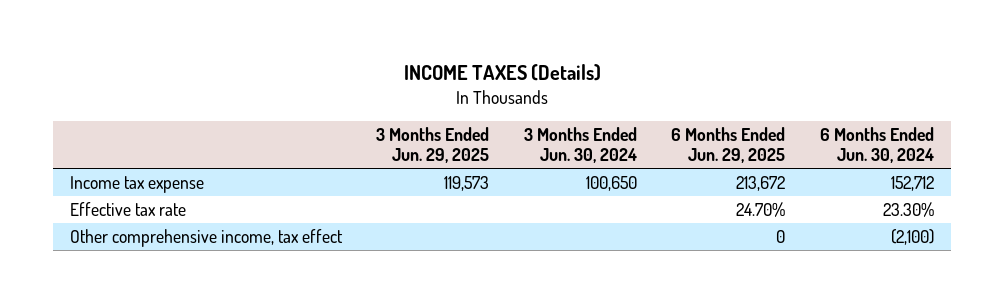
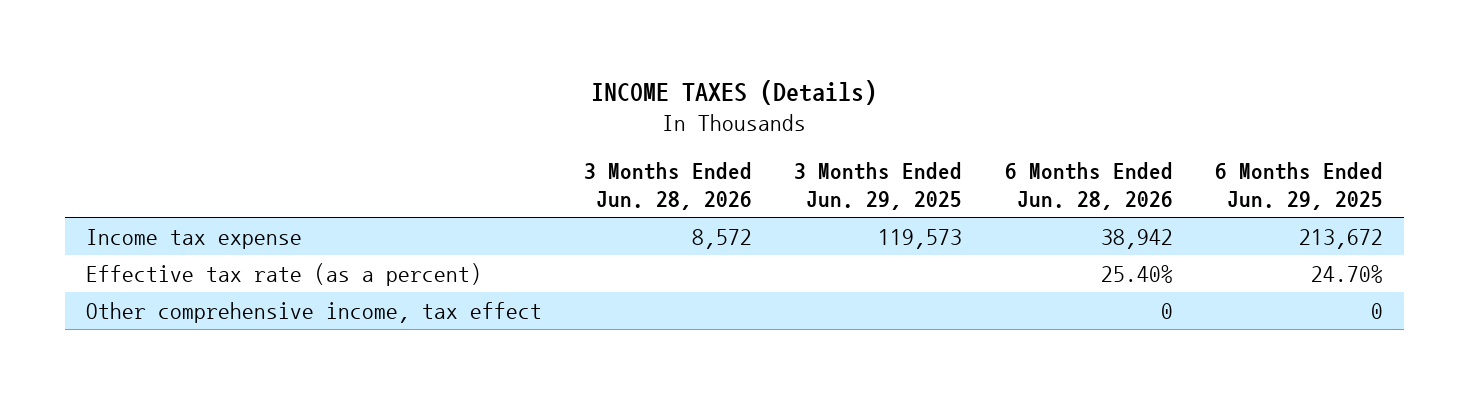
- | 3 Months Ended Jun. 29, 2025 | 3 Months Ended Jun. 30, 2024 | 6 Months Ended Jun. 29, 2025 | 6 Months Ended Jun. 30, 2024
+ | 3 Months Ended Jun. 28, 2026 | 3 Months Ended Jun. 29, 2025 | 6 Months Ended Jun. 28, 2026 | 6 Months Ended Jun. 29, 2025
- Effective tax rate | | | 24.70% | 23.30%
+ Effective tax rate (as a percent) | | | 25.40% | 24.70%

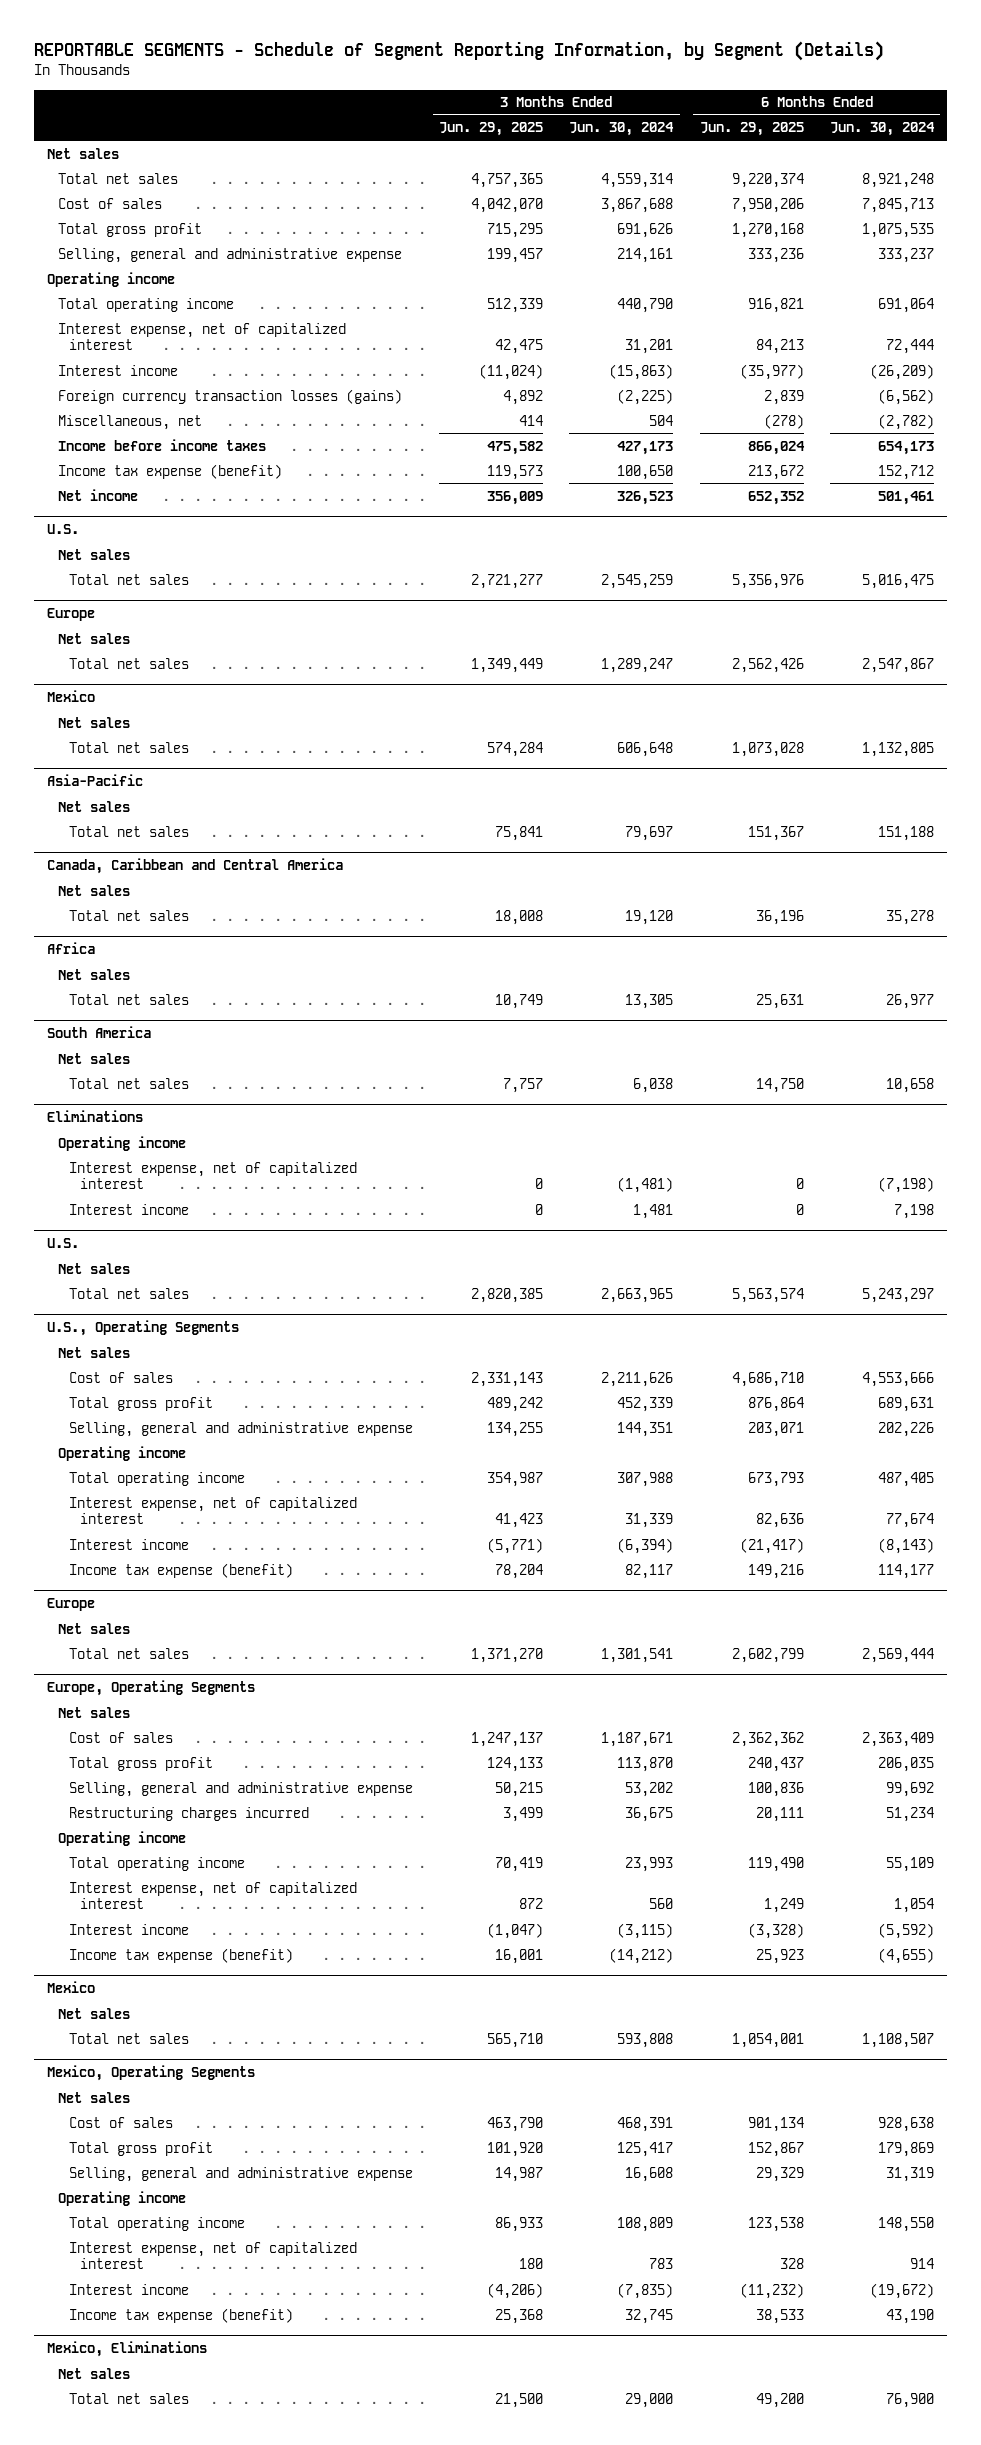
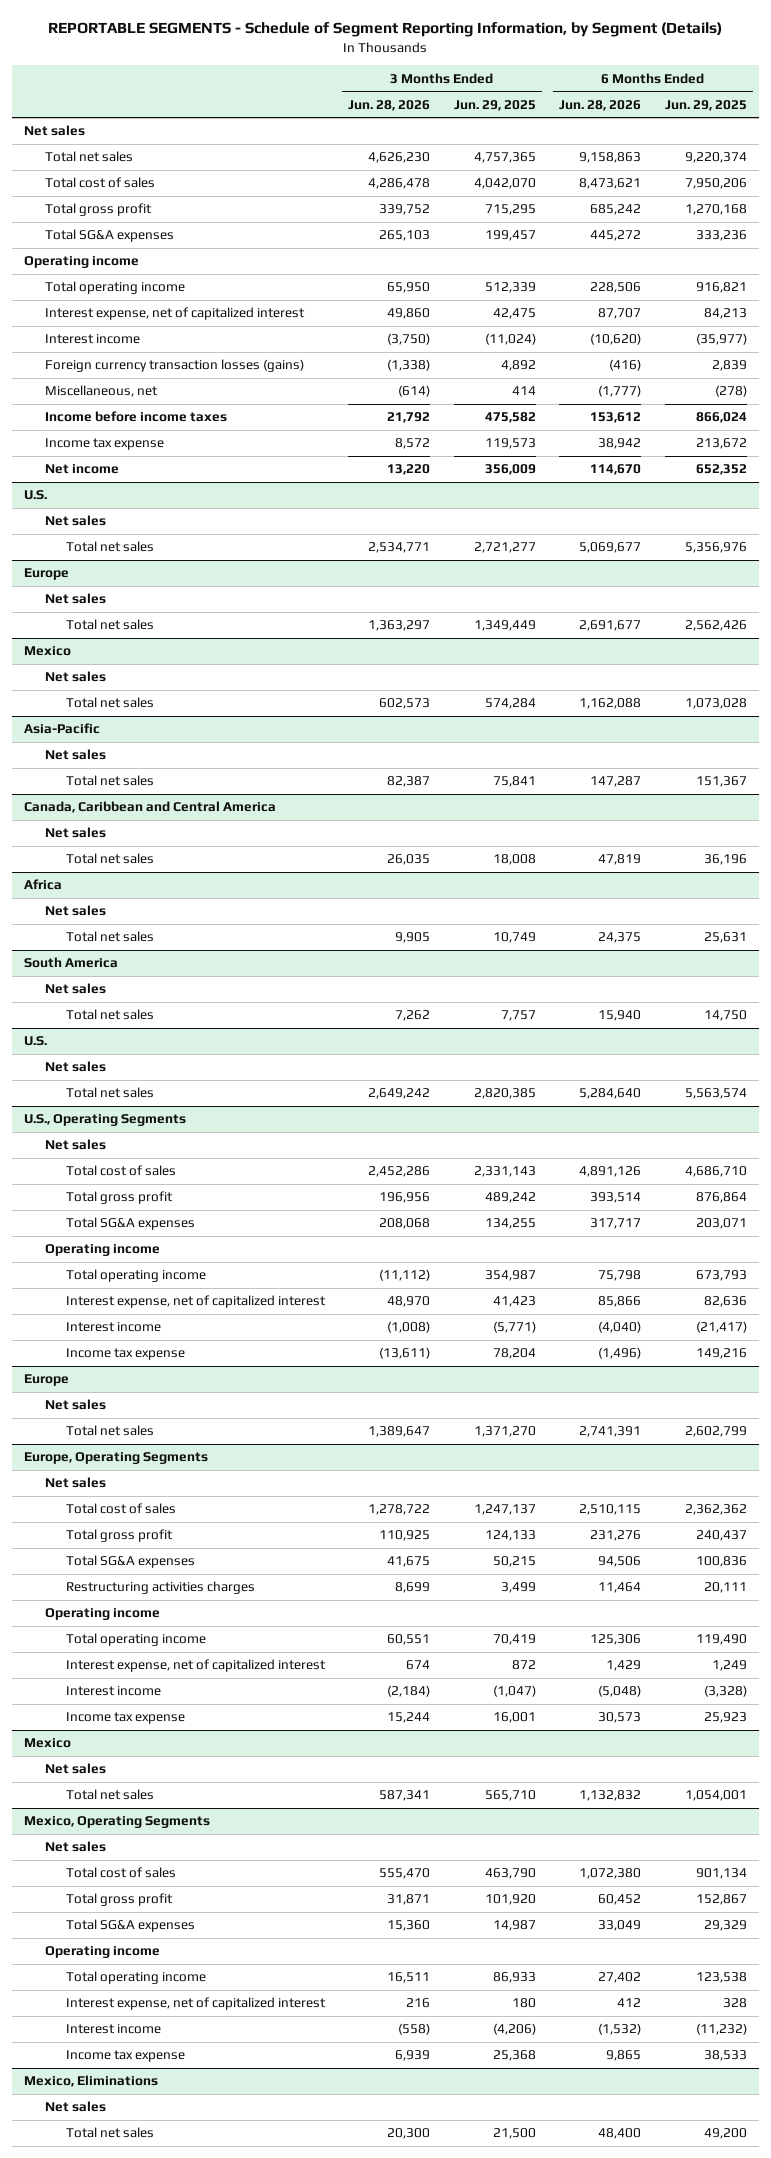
- | 3 Months Ended Jun. 29, 2025 | 3 Months Ended Jun. 30, 2024 | 6 Months Ended Jun. 29, 2025 | 6 Months Ended Jun. 30, 2024
+ | 3 Months Ended Jun. 28, 2026 | 3 Months Ended Jun. 29, 2025 | 6 Months Ended Jun. 28, 2026 | 6 Months Ended Jun. 29, 2025
- Cost of sales | 4,042,070 | 3,867,688 | 7,950,206 | 7,845,713
+ Total cost of sales | 4,286,478 | 4,042,070 | 8,473,621 | 7,950,206
- Selling, general and administrative expense | 199,457 | 214,161 | 333,236 | 333,237
+ Total SG&A expenses | 265,103 | 199,457 | 445,272 | 333,236
- Income tax expense (benefit) | 119,573 | 100,650 | 213,672 | 152,712
+ Income tax expense | 8,572 | 119,573 | 38,942 | 213,672
- Eliminations
- Operating income
- Interest expense, net of capitalized interest | 0 | (1,481) | 0 | (7,198)
- Interest income | 0 | 1,481 | 0 | 7,198
@ U.S., Operating Segments
- Cost of sales | 2,331,143 | 2,211,626 | 4,686,710 | 4,553,666
+ Total cost of sales | 2,452,286 | 2,331,143 | 4,891,126 | 4,686,710
- Selling, general and administrative expense | 134,255 | 144,351 | 203,071 | 202,226
+ Total SG&A expenses | 208,068 | 134,255 | 317,717 | 203,071
- Income tax expense (benefit) | 78,204 | 82,117 | 149,216 | 114,177
+ Income tax expense | (13,611) | 78,204 | (1,496) | 149,216
@ Europe, Operating Segments
- Cost of sales | 1,247,137 | 1,187,671 | 2,362,362 | 2,363,409
+ Total cost of sales | 1,278,722 | 1,247,137 | 2,510,115 | 2,362,362
- Selling, general and administrative expense | 50,215 | 53,202 | 100,836 | 99,692
- Restructuring charges incurred | 3,499 | 36,675 | 20,111 | 51,234
+ Total SG&A expenses | 41,675 | 50,215 | 94,506 | 100,836
+ Restructuring activities charges | 8,699 | 3,499 | 11,464 | 20,111
- Income tax expense (benefit) | 16,001 | (14,212) | 25,923 | (4,655)
+ Income tax expense | 15,244 | 16,001 | 30,573 | 25,923
@ Mexico, Operating Segments
- Cost of sales | 463,790 | 468,391 | 901,134 | 928,638
+ Total cost of sales | 555,470 | 463,790 | 1,072,380 | 901,134
- Selling, general and administrative expense | 14,987 | 16,608 | 29,329 | 31,319
+ Total SG&A expenses | 15,360 | 14,987 | 33,049 | 29,329
- Income tax expense (benefit) | 25,368 | 32,745 | 38,533 | 43,190
+ Income tax expense | 6,939 | 25,368 | 9,865 | 38,533

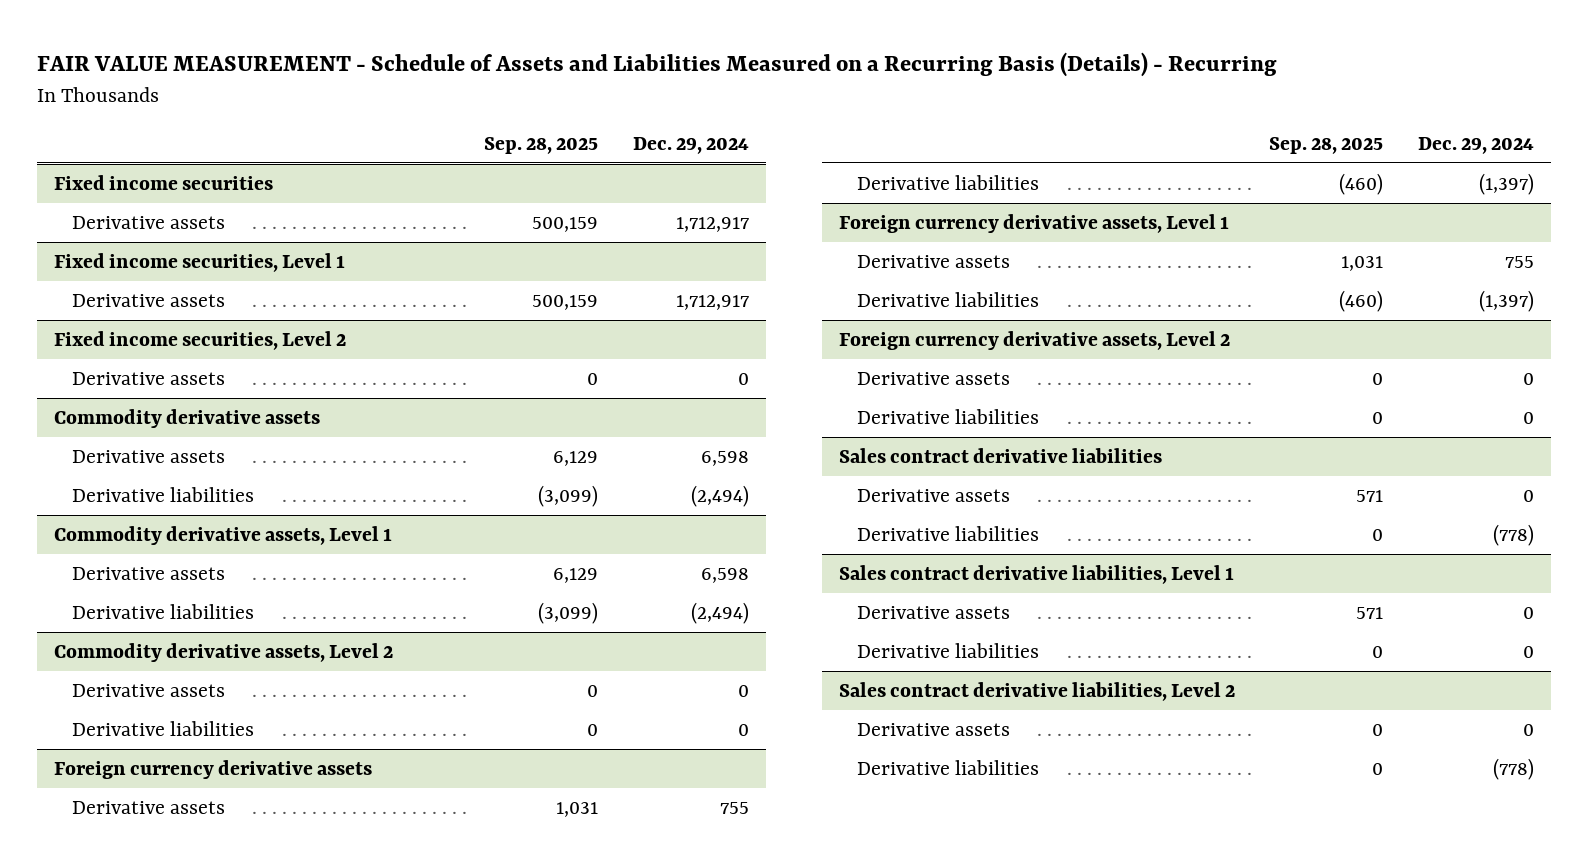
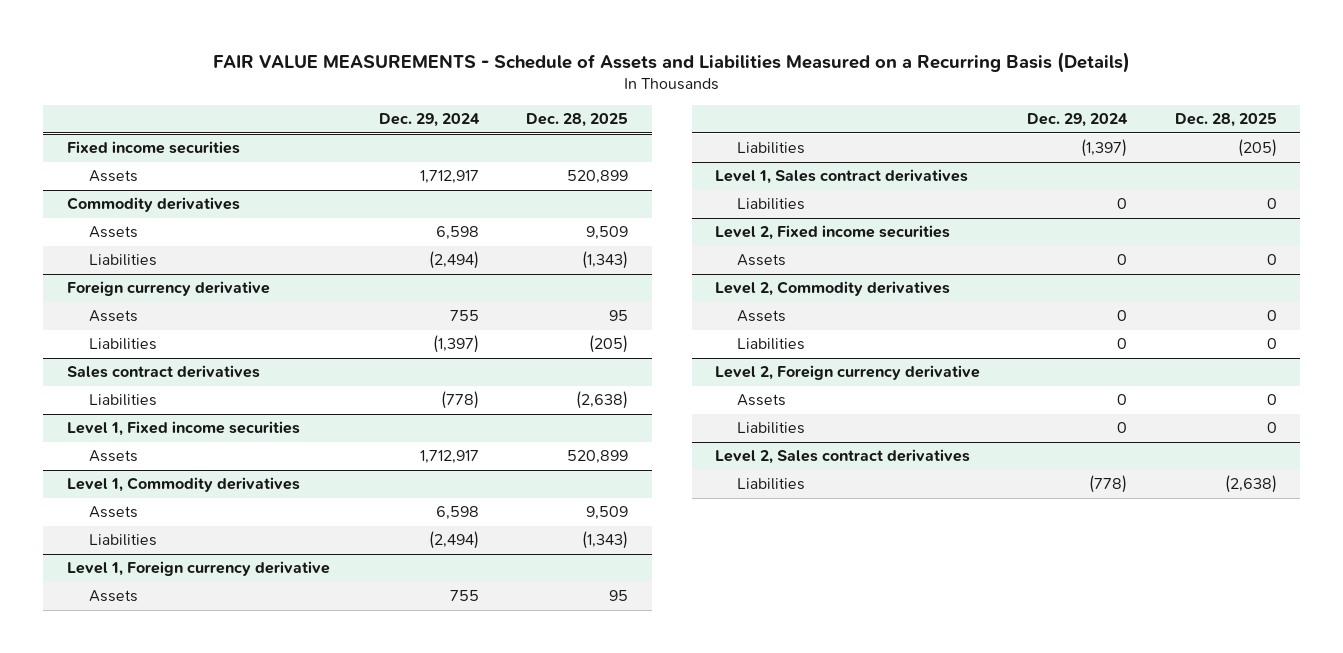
- FAIR VALUE MEASUREMENT - Schedule of Assets and Liabilities Measured on a Recurring Basis (Details) - Recurring
+ FAIR VALUE MEASUREMENTS - Schedule of Assets and Liabilities Measured on a Recurring Basis (Details)
- | Sep. 28, 2025 | Dec. 29, 2024
+ | Dec. 29, 2024 | Dec. 28, 2025
@ Fixed income securities
- Derivative assets | 500,159 | 1,712,917
- Fixed income securities, Level 1
- Derivative assets | 500,159 | 1,712,917
- Fixed income securities, Level 2
- Derivative assets | 0 | 0
- Commodity derivative assets
- Derivative assets | 6,129 | 6,598
- Derivative liabilities | (3,099) | (2,494)
- Commodity derivative assets, Level 1
- Derivative assets | 6,129 | 6,598
- Derivative liabilities | (3,099) | (2,494)
- Commodity derivative assets, Level 2
- Derivative assets | 0 | 0
- Derivative liabilities | 0 | 0
- Foreign currency derivative assets
- Derivative assets | 1,031 | 755
- Derivative liabilities | (460) | (1,397)
- Foreign currency derivative assets, Level 1
- Derivative assets | 1,031 | 755
- Derivative liabilities | (460) | (1,397)
- Foreign currency derivative assets, Level 2
- Derivative assets | 0 | 0
- Derivative liabilities | 0 | 0
- Sales contract derivative liabilities
- Derivative assets | 571 | 0
- Derivative liabilities | 0 | (778)
- Sales contract derivative liabilities, Level 1
- Derivative assets | 571 | 0
- Derivative liabilities | 0 | 0
- Sales contract derivative liabilities, Level 2
- Derivative assets | 0 | 0
- Derivative liabilities | 0 | (778)
@ Fixed income securities
+ Assets | 1,712,917 | 520,899
+ Commodity derivatives
+ Assets | 6,598 | 9,509
+ Liabilities | (2,494) | (1,343)
+ Foreign currency derivative
+ Assets | 755 | 95
+ Liabilities | (1,397) | (205)
+ Sales contract derivatives
+ Liabilities | (778) | (2,638)
+ Level 1, Fixed income securities
+ Assets | 1,712,917 | 520,899
+ Level 1, Commodity derivatives
+ Assets | 6,598 | 9,509
+ Liabilities | (2,494) | (1,343)
+ Level 1, Foreign currency derivative
+ Assets | 755 | 95
+ Liabilities | (1,397) | (205)
+ Level 1, Sales contract derivatives
+ Liabilities | 0 | 0
+ Level 2, Fixed income securities
+ Assets | 0 | 0
+ Level 2, Commodity derivatives
+ Assets | 0 | 0
+ Liabilities | 0 | 0
+ Level 2, Foreign currency derivative
+ Assets | 0 | 0
+ Liabilities | 0 | 0
+ Level 2, Sales contract derivatives
+ Liabilities | (778) | (2,638)

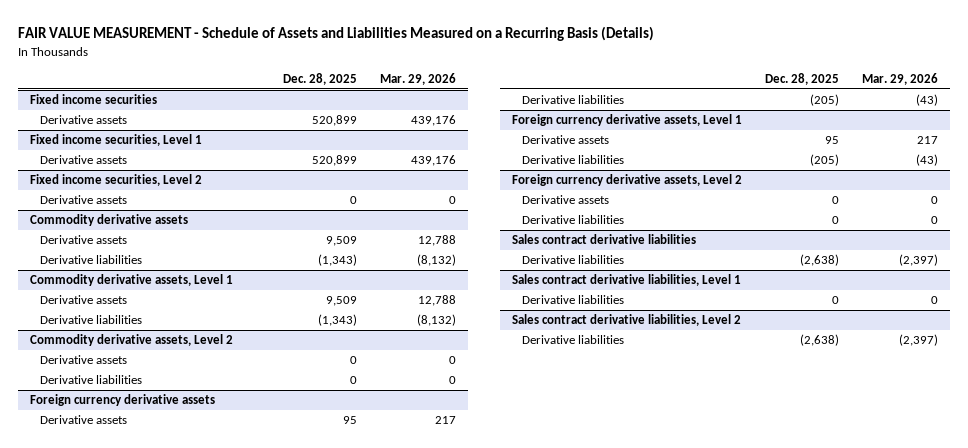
- FAIR VALUE MEASUREMENTS - Schedule of Assets and Liabilities Measured on a Recurring Basis (Details)
+ FAIR VALUE MEASUREMENT - Schedule of Assets and Liabilities Measured on a Recurring Basis (Details)
- | Dec. 29, 2024 | Dec. 28, 2025
+ | Dec. 28, 2025 | Mar. 29, 2026
@ Fixed income securities
- Assets | 1,712,917 | 520,899
- Commodity derivatives
- Assets | 6,598 | 9,509
- Liabilities | (2,494) | (1,343)
- Foreign currency derivative
- Assets | 755 | 95
- Liabilities | (1,397) | (205)
- Sales contract derivatives
- Liabilities | (778) | (2,638)
- Level 1, Fixed income securities
- Assets | 1,712,917 | 520,899
- Level 1, Commodity derivatives
- Assets | 6,598 | 9,509
- Liabilities | (2,494) | (1,343)
- Level 1, Foreign currency derivative
- Assets | 755 | 95
- Liabilities | (1,397) | (205)
- Level 1, Sales contract derivatives
- Liabilities | 0 | 0
- Level 2, Fixed income securities
- Assets | 0 | 0
- Level 2, Commodity derivatives
- Assets | 0 | 0
- Liabilities | 0 | 0
- Level 2, Foreign currency derivative
- Assets | 0 | 0
- Liabilities | 0 | 0
- Level 2, Sales contract derivatives
- Liabilities | (778) | (2,638)
@ Fixed income securities
+ Derivative assets | 520,899 | 439,176
+ Fixed income securities, Level 1
+ Derivative assets | 520,899 | 439,176
+ Fixed income securities, Level 2
+ Derivative assets | 0 | 0
+ Commodity derivative assets
+ Derivative assets | 9,509 | 12,788
+ Derivative liabilities | (1,343) | (8,132)
+ Commodity derivative assets, Level 1
+ Derivative assets | 9,509 | 12,788
+ Derivative liabilities | (1,343) | (8,132)
+ Commodity derivative assets, Level 2
+ Derivative assets | 0 | 0
+ Derivative liabilities | 0 | 0
+ Foreign currency derivative assets
+ Derivative assets | 95 | 217
+ Derivative liabilities | (205) | (43)
+ Foreign currency derivative assets, Level 1
+ Derivative assets | 95 | 217
+ Derivative liabilities | (205) | (43)
+ Foreign currency derivative assets, Level 2
+ Derivative assets | 0 | 0
+ Derivative liabilities | 0 | 0
+ Sales contract derivative liabilities
+ Derivative liabilities | (2,638) | (2,397)
+ Sales contract derivative liabilities, Level 1
+ Derivative liabilities | 0 | 0
+ Sales contract derivative liabilities, Level 2
+ Derivative liabilities | (2,638) | (2,397)

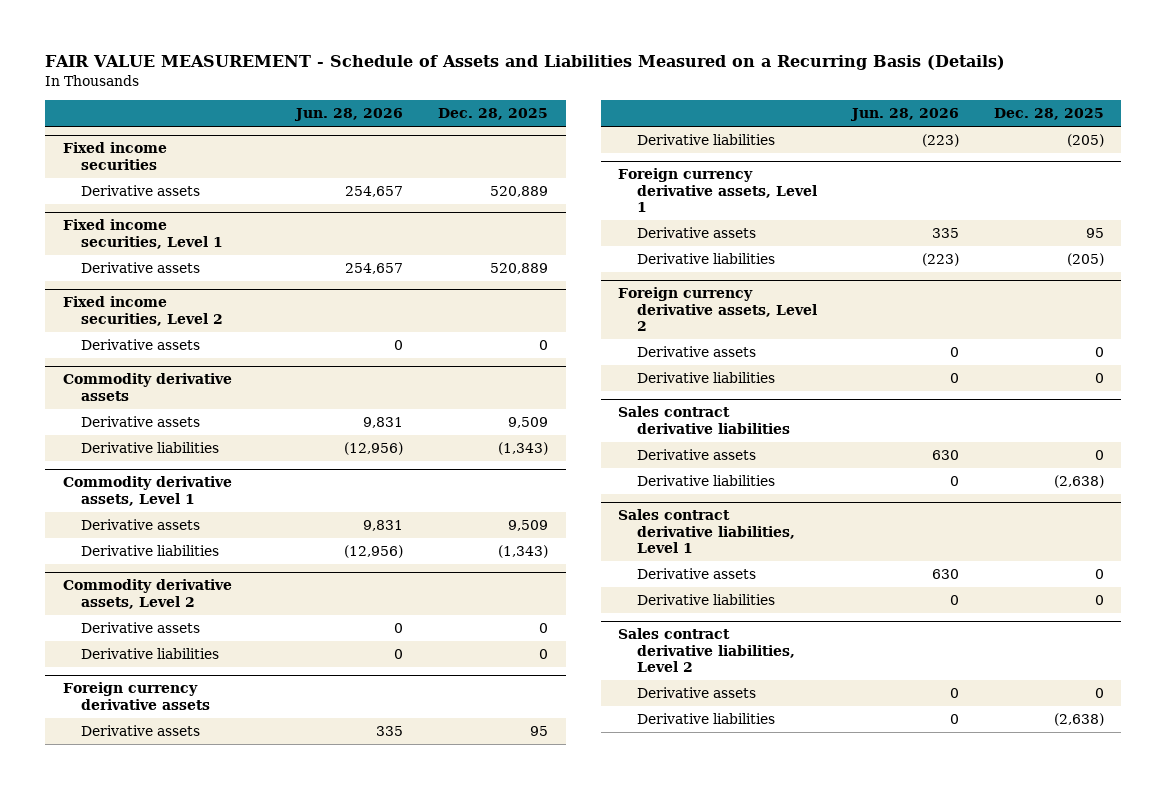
- | Dec. 28, 2025 | Mar. 29, 2026
+ | Jun. 28, 2026 | Dec. 28, 2025
@ Fixed income securities
- Derivative assets | 520,899 | 439,176
+ Derivative assets | 254,657 | 520,889
@ Fixed income securities, Level 1
- Derivative assets | 520,899 | 439,176
+ Derivative assets | 254,657 | 520,889
@ Sales contract derivative liabilities
+ Derivative assets | 630 | 0
@ Sales contract derivative liabilities, Level 1
+ Derivative assets | 630 | 0
@ Sales contract derivative liabilities, Level 2
+ Derivative assets | 0 | 0

